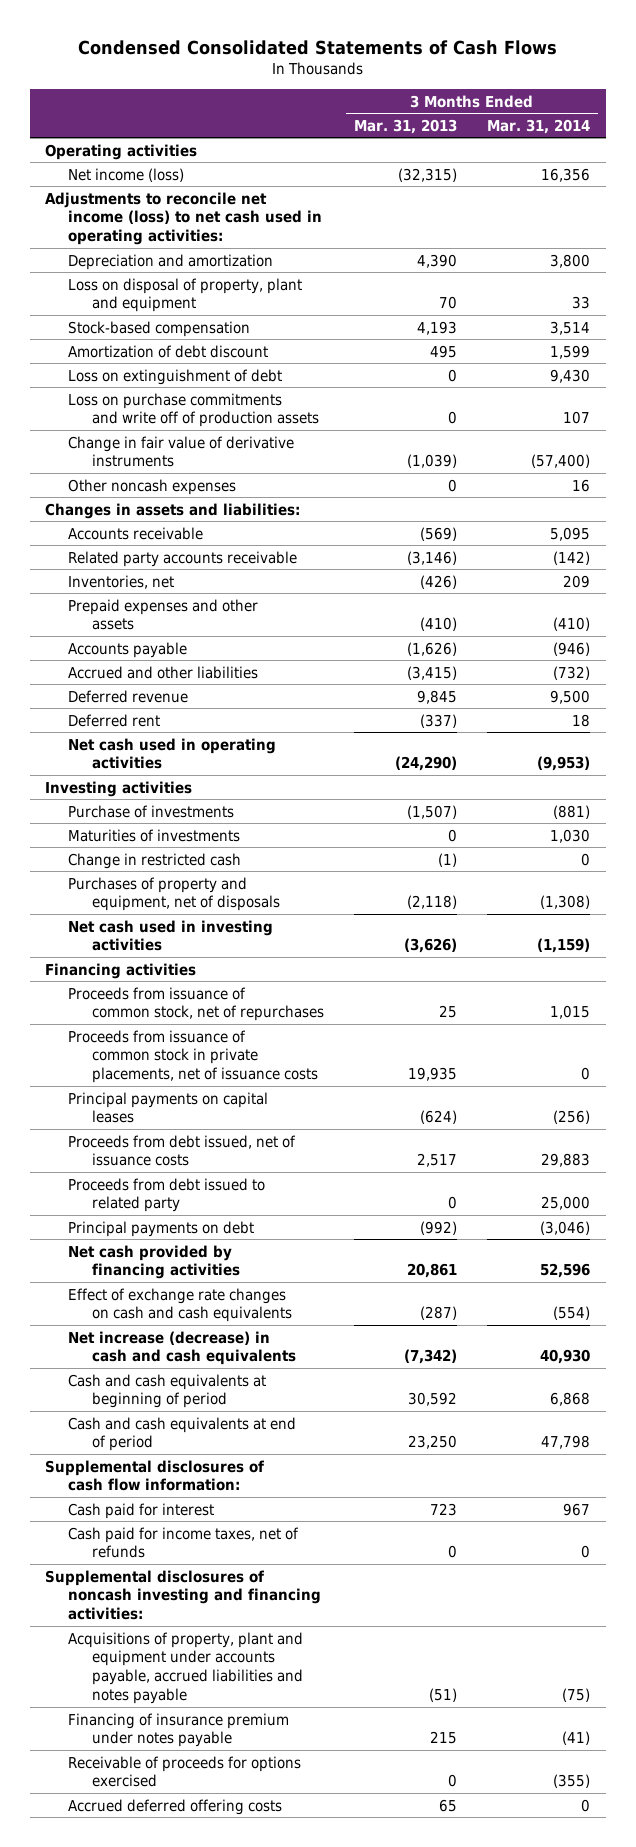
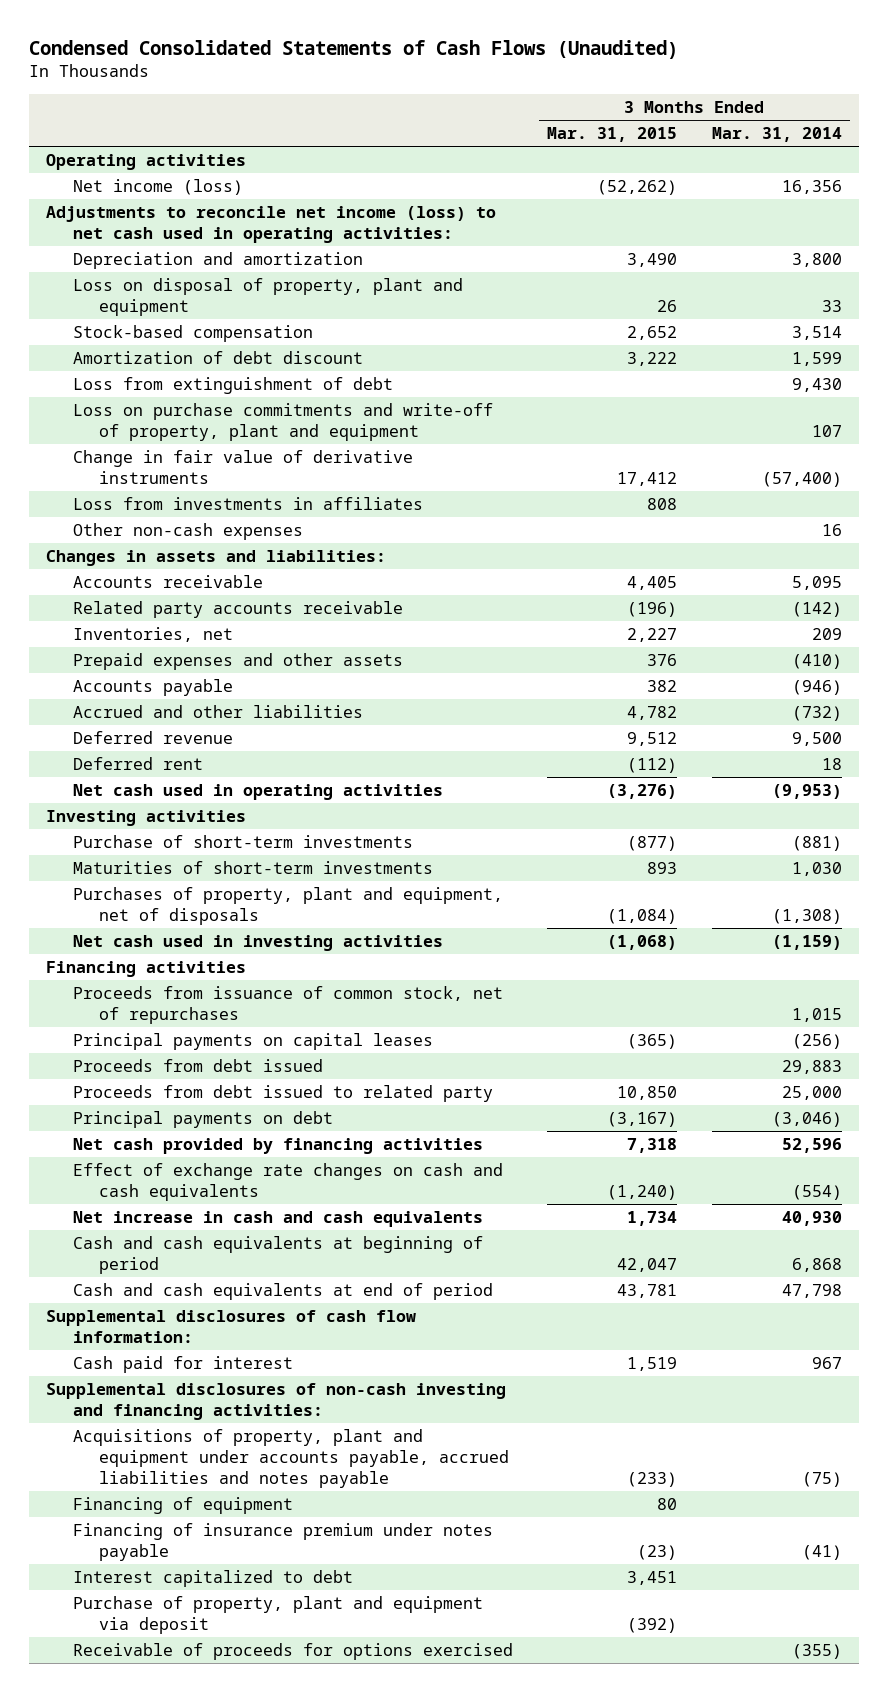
- Condensed Consolidated Statements of Cash Flows
+ Condensed Consolidated Statements of Cash Flows (Unaudited)
- | 3 Months Ended Mar. 31, 2013 | 3 Months Ended Mar. 31, 2014
+ | 3 Months Ended Mar. 31, 2015 | 3 Months Ended Mar. 31, 2014
- Loss on extinguishment of debt | 0 | 9,430
- Loss on purchase commitments and write off of production assets | 0 | 107
+ Loss from extinguishment of debt | | 9,430
+ Loss on purchase commitments and write-off of property, plant and equipment | | 107
- Other noncash expenses | 0 | 16
+ Loss from investments in affiliates | 808 |
+ Other non-cash expenses | | 16
- Purchase of investments | (1,507) | (881)
- Maturities of investments | 0 | 1,030
- Change in restricted cash | (1) | 0
- Purchases of property and equipment, net of disposals | (2,118) | (1,308)
+ Purchase of short-term investments | (877) | (881)
+ Maturities of short-term investments | 893 | 1,030
+ Purchases of property, plant and equipment, net of disposals | (1,084) | (1,308)
- Proceeds from issuance of common stock in private placements, net of issuance costs | 19,935 | 0
- Proceeds from debt issued, net of issuance costs | 2,517 | 29,883
+ Proceeds from debt issued | | 29,883
- Net increase (decrease) in cash and cash equivalents | (7,342) | 40,930
+ Net increase in cash and cash equivalents | 1,734 | 40,930
- Cash paid for income taxes, net of refunds | 0 | 0
- Supplemental disclosures of noncash investing and financing activities:
+ Supplemental disclosures of non-cash investing and financing activities:
+ Financing of equipment | 80 |
+ Interest capitalized to debt | 3,451 |
+ Purchase of property, plant and equipment via deposit | (392) |
- Accrued deferred offering costs | 65 | 0

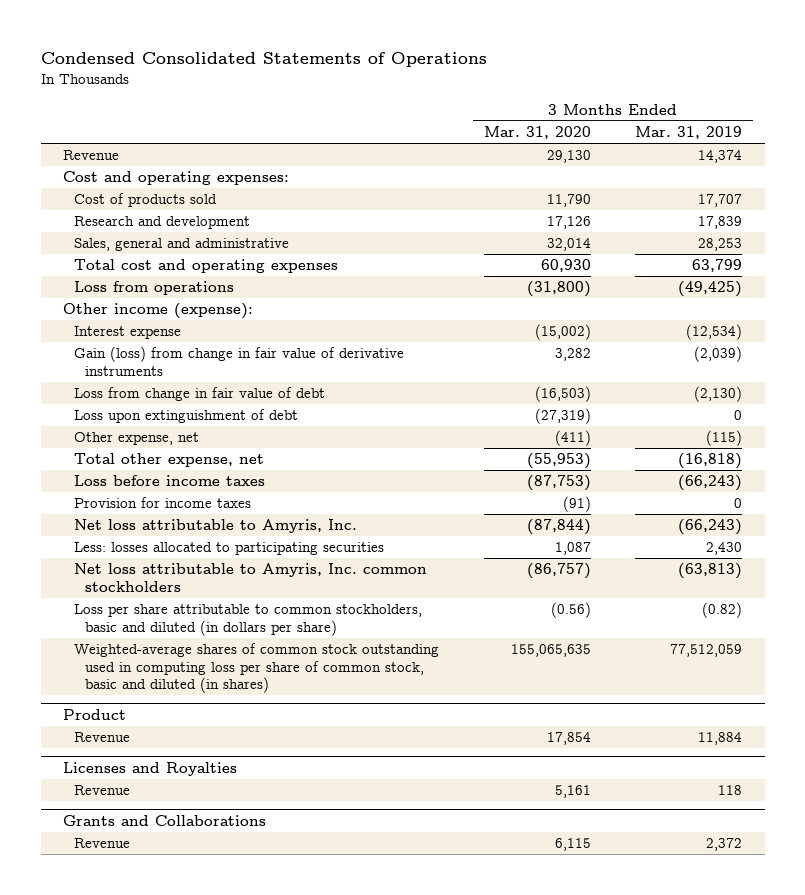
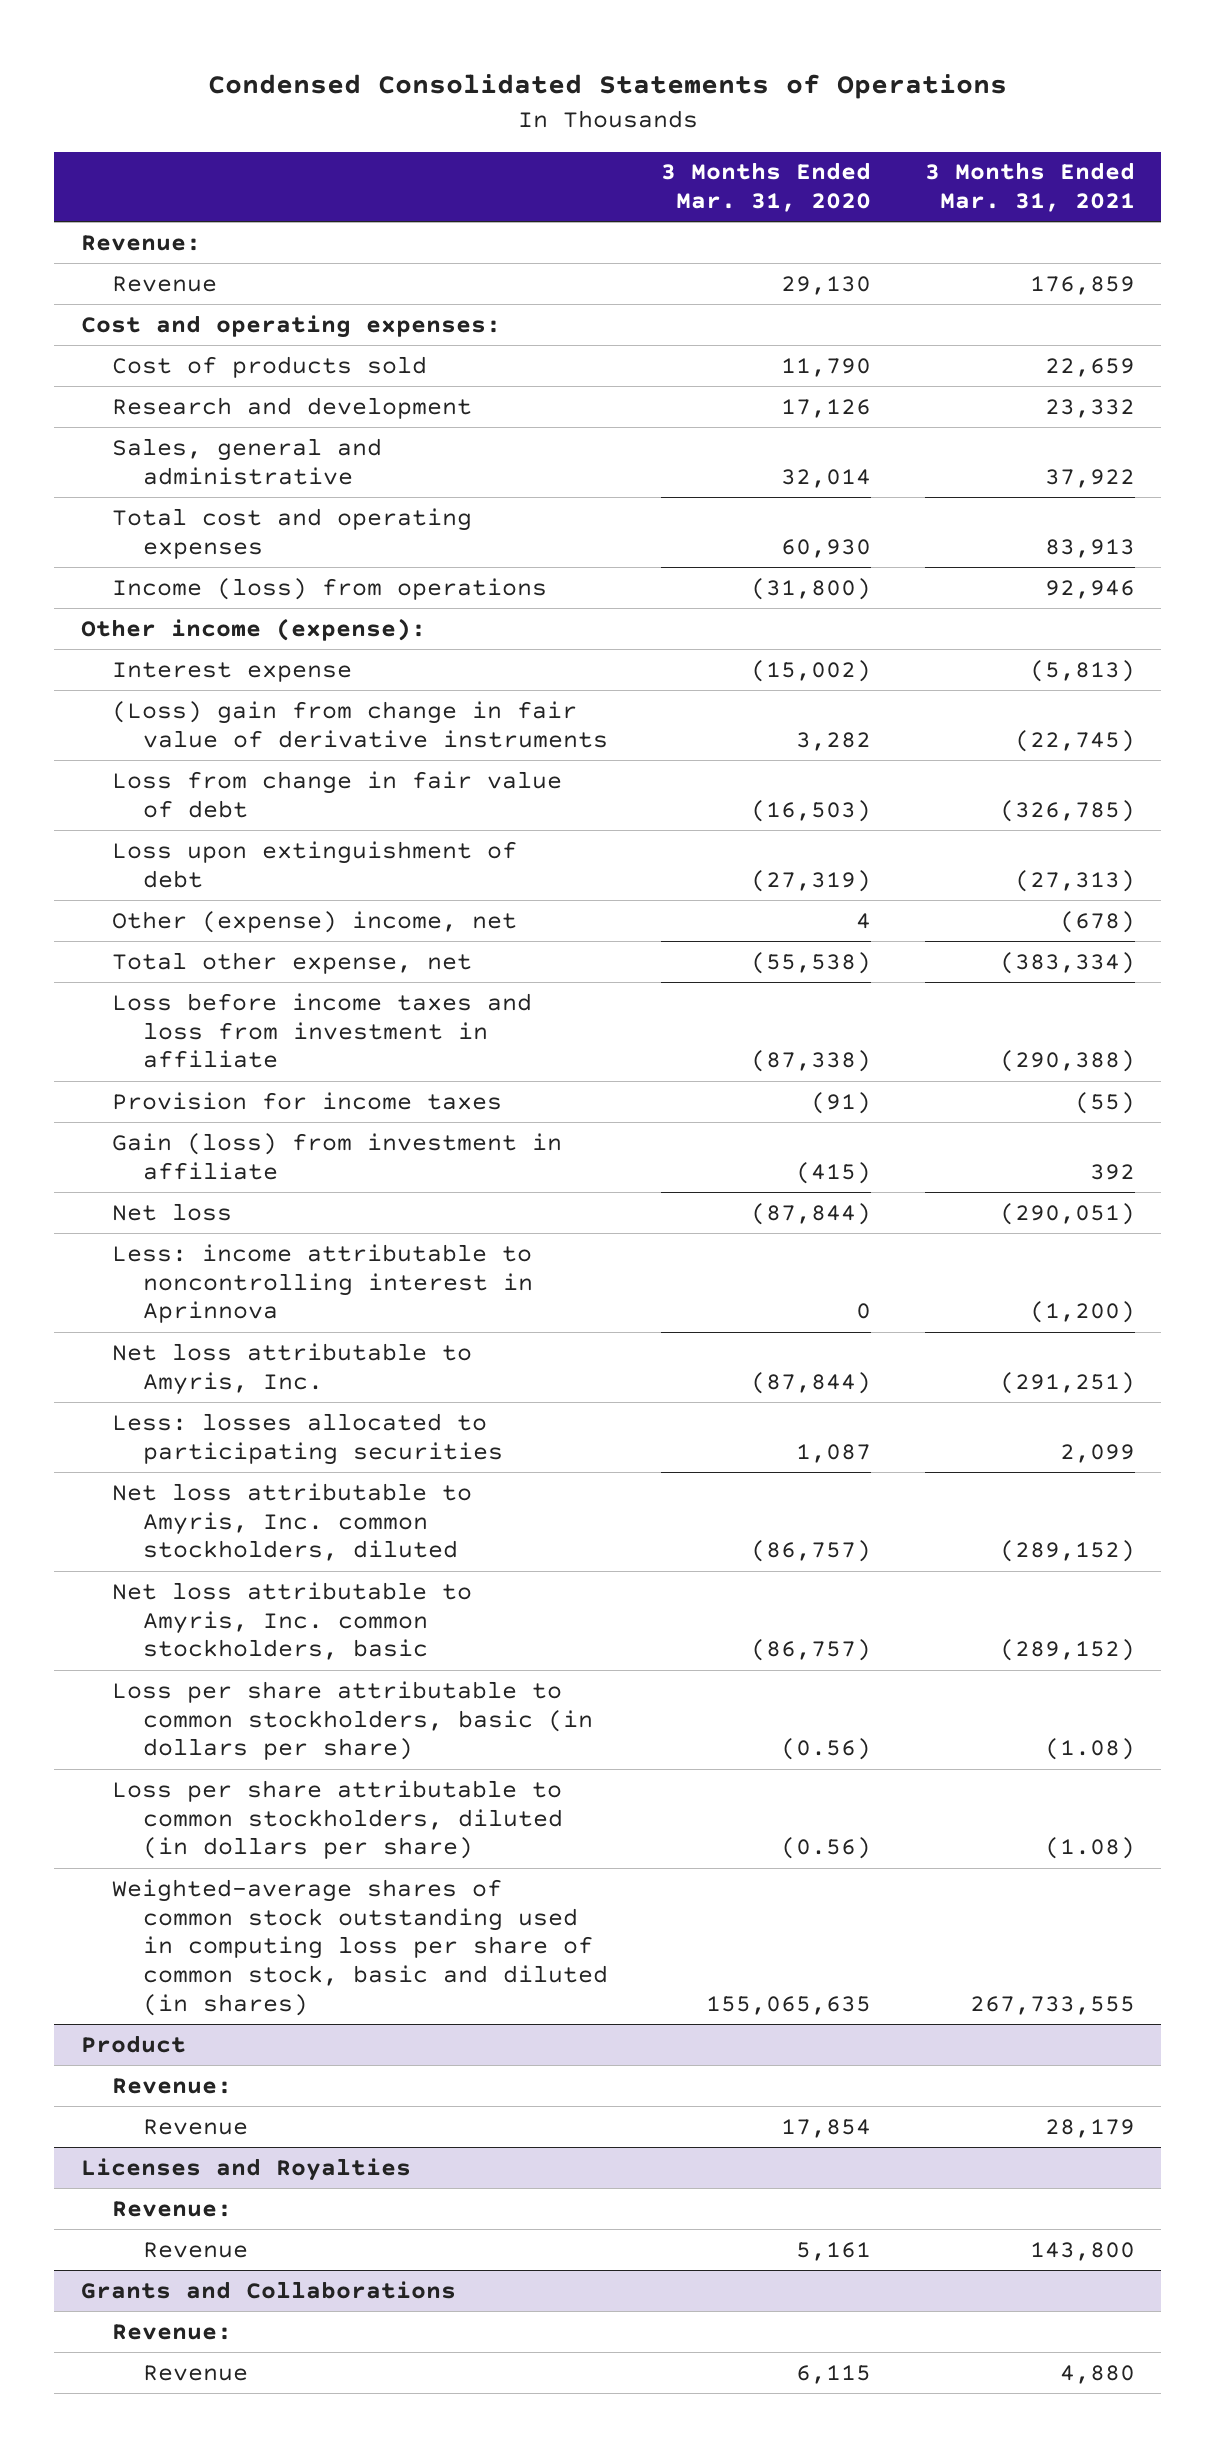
- | 3 Months Ended Mar. 31, 2020 | 3 Months Ended Mar. 31, 2019
+ | 3 Months Ended Mar. 31, 2020 | 3 Months Ended Mar. 31, 2021
+ Revenue:
- Loss from operations | (31,800) | (49,425)
+ Income (loss) from operations | (31,800) | 92,946
- Gain (loss) from change in fair value of derivative instruments | 3,282 | (2,039)
+ (Loss) gain from change in fair value of derivative instruments | 3,282 | (22,745)
- Other expense, net | (411) | (115)
- Total other expense, net | (55,953) | (16,818)
- Loss before income taxes | (87,753) | (66,243)
+ Other (expense) income, net | 4 | (678)
+ Total other expense, net | (55,538) | (383,334)
+ Loss before income taxes and loss from investment in affiliate | (87,338) | (290,388)
+ Gain (loss) from investment in affiliate | (415) | 392
+ Net loss | (87,844) | (290,051)
+ Less: income attributable to noncontrolling interest in Aprinnova | 0 | (1,200)
- Net loss attributable to Amyris, Inc. common stockholders | (86,757) | (63,813)
- Loss per share attributable to common stockholders, basic and diluted (in dollars per share) | (0.56) | (0.82)
+ Net loss attributable to Amyris, Inc. common stockholders, diluted | (86,757) | (289,152)
+ Net loss attributable to Amyris, Inc. common stockholders, basic | (86,757) | (289,152)
+ Loss per share attributable to common stockholders, basic (in dollars per share) | (0.56) | (1.08)
+ Loss per share attributable to common stockholders, diluted (in dollars per share) | (0.56) | (1.08)
@ Product
+ Revenue:
@ Licenses and Royalties
+ Revenue:
@ Grants and Collaborations
+ Revenue:

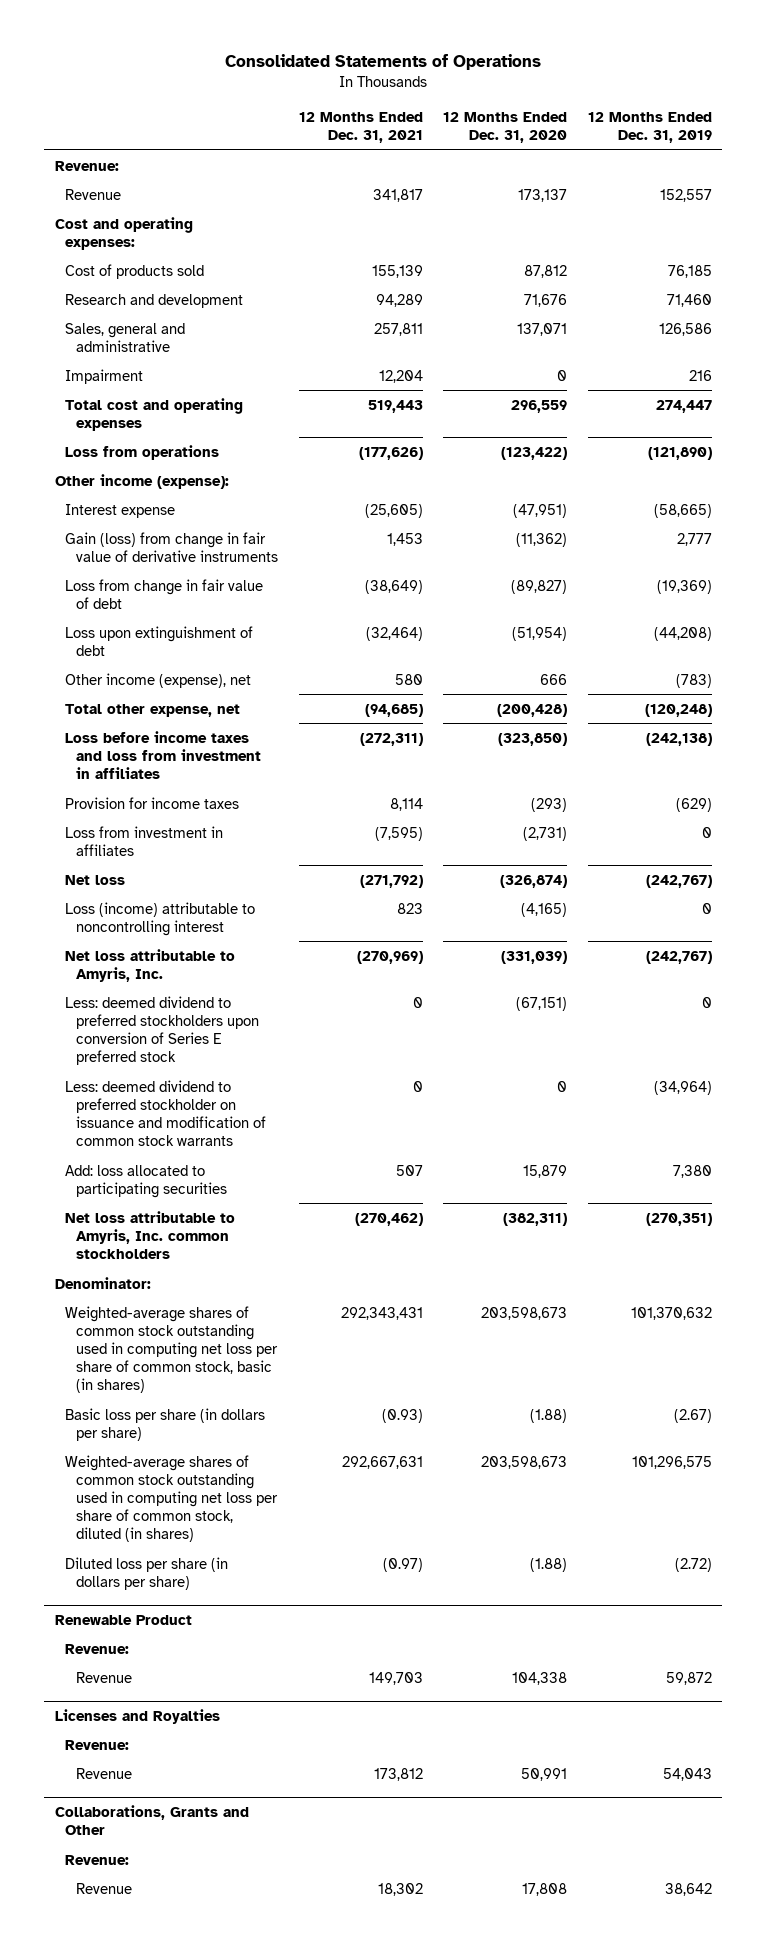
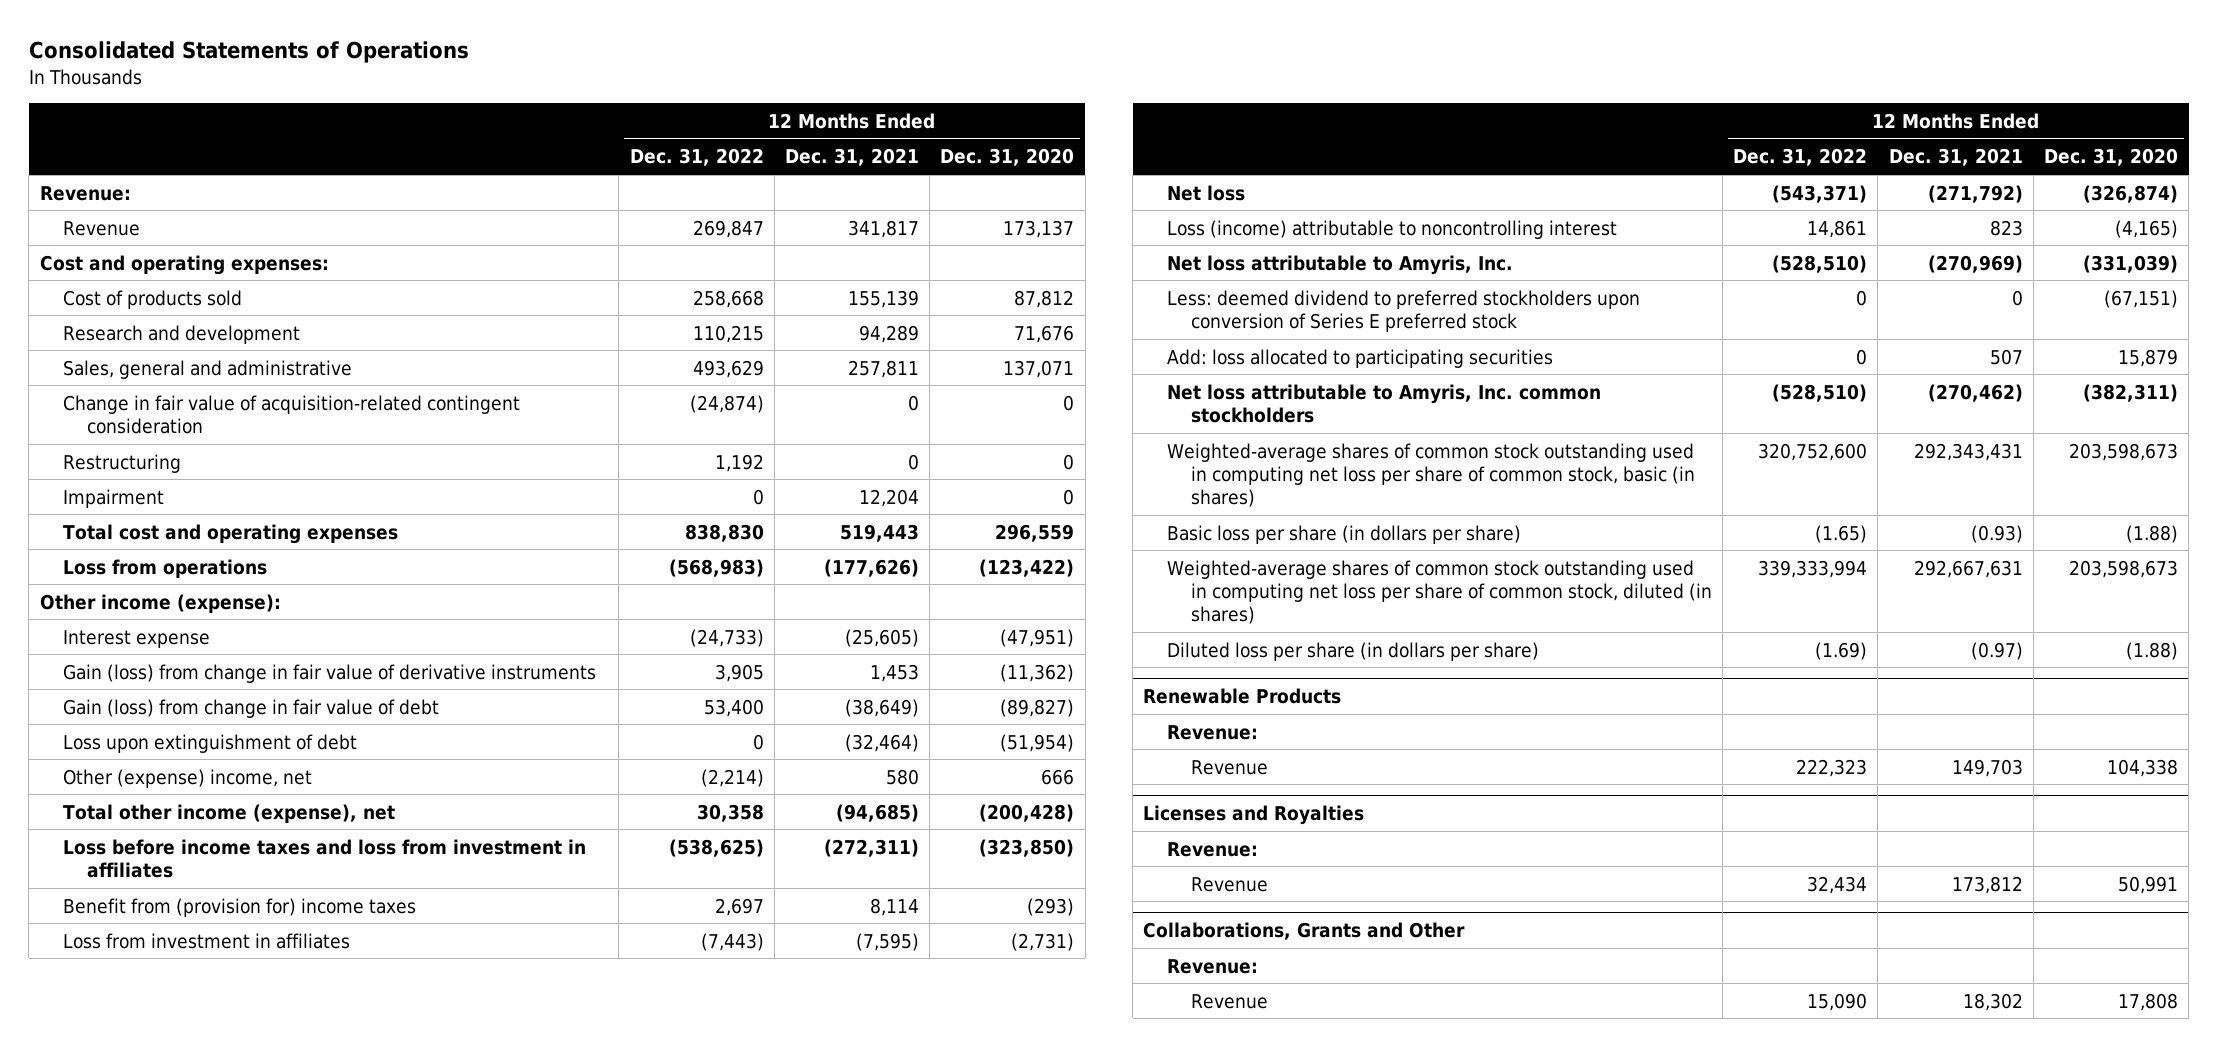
- | 12 Months Ended Dec. 31, 2021 | 12 Months Ended Dec. 31, 2020 | 12 Months Ended Dec. 31, 2019
+ | 12 Months Ended Dec. 31, 2022 | 12 Months Ended Dec. 31, 2021 | 12 Months Ended Dec. 31, 2020
+ Change in fair value of acquisition-related contingent consideration | (24,874) | 0 | 0
+ Restructuring | 1,192 | 0 | 0
- Loss from change in fair value of debt | (38,649) | (89,827) | (19,369)
+ Gain (loss) from change in fair value of debt | 53,400 | (38,649) | (89,827)
- Other income (expense), net | 580 | 666 | (783)
- Total other expense, net | (94,685) | (200,428) | (120,248)
+ Other (expense) income, net | (2,214) | 580 | 666
+ Total other income (expense), net | 30,358 | (94,685) | (200,428)
- Provision for income taxes | 8,114 | (293) | (629)
+ Benefit from (provision for) income taxes | 2,697 | 8,114 | (293)
- Less: deemed dividend to preferred stockholder on issuance and modification of common stock warrants | 0 | 0 | (34,964)
- Denominator:
- Renewable Product
+ Renewable Products

